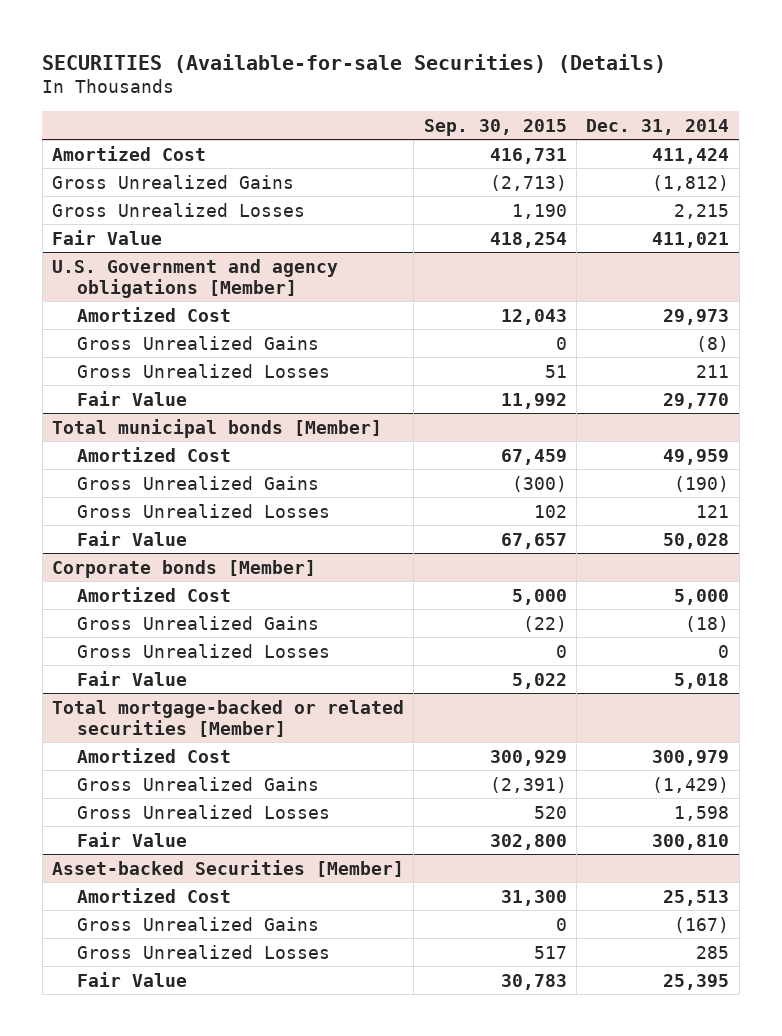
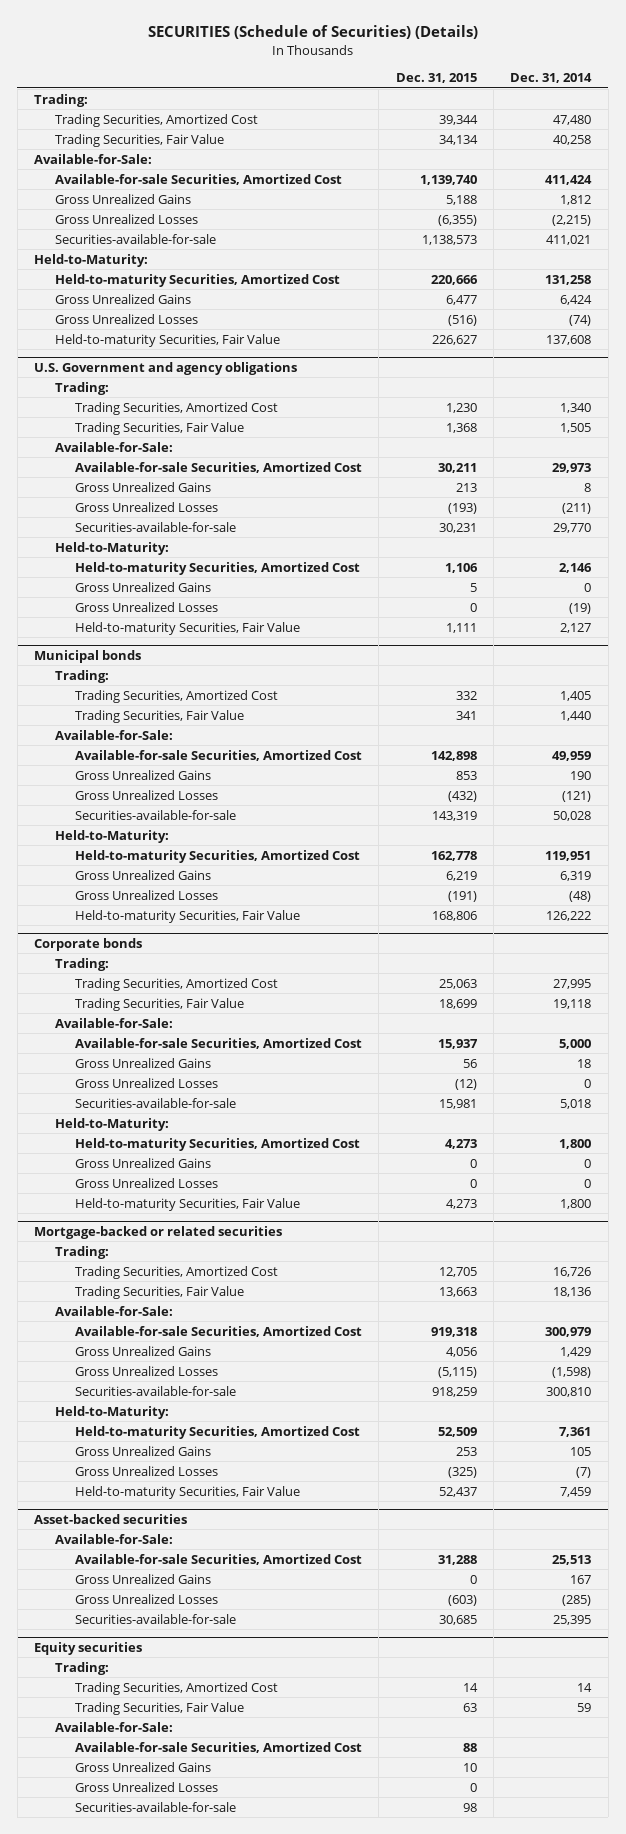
- SECURITIES (Available-for-sale Securities) (Details)
+ SECURITIES (Schedule of Securities) (Details)
- | Sep. 30, 2015 | Dec. 31, 2014
+ | Dec. 31, 2015 | Dec. 31, 2014
- Amortized Cost | 416,731 | 411,424
- Gross Unrealized Gains | (2,713) | (1,812)
- Gross Unrealized Losses | 1,190 | 2,215
- Fair Value | 418,254 | 411,021
- U.S. Government and agency obligations [Member]
- Amortized Cost | 12,043 | 29,973
- Gross Unrealized Gains | 0 | (8)
- Gross Unrealized Losses | 51 | 211
- Fair Value | 11,992 | 29,770
- Total municipal bonds [Member]
- Amortized Cost | 67,459 | 49,959
- Gross Unrealized Gains | (300) | (190)
- Gross Unrealized Losses | 102 | 121
- Fair Value | 67,657 | 50,028
- Corporate bonds [Member]
- Amortized Cost | 5,000 | 5,000
- Gross Unrealized Gains | (22) | (18)
+ Trading:
+ Trading Securities, Amortized Cost | 39,344 | 47,480
+ Trading Securities, Fair Value | 34,134 | 40,258
+ Available-for-Sale:
+ Available-for-sale Securities, Amortized Cost | 1,139,740 | 411,424
+ Gross Unrealized Gains | 5,188 | 1,812
+ Gross Unrealized Losses | (6,355) | (2,215)
+ Securities-available-for-sale | 1,138,573 | 411,021
+ Held-to-Maturity:
+ Held-to-maturity Securities, Amortized Cost | 220,666 | 131,258
+ Gross Unrealized Gains | 6,477 | 6,424
+ Gross Unrealized Losses | (516) | (74)
+ Held-to-maturity Securities, Fair Value | 226,627 | 137,608
+ U.S. Government and agency obligations
+ Trading:
+ Trading Securities, Amortized Cost | 1,230 | 1,340
+ Trading Securities, Fair Value | 1,368 | 1,505
+ Available-for-Sale:
+ Available-for-sale Securities, Amortized Cost | 30,211 | 29,973
+ Gross Unrealized Gains | 213 | 8
+ Gross Unrealized Losses | (193) | (211)
+ Securities-available-for-sale | 30,231 | 29,770
+ Held-to-Maturity:
+ Held-to-maturity Securities, Amortized Cost | 1,106 | 2,146
+ Gross Unrealized Gains | 5 | 0
+ Gross Unrealized Losses | 0 | (19)
+ Held-to-maturity Securities, Fair Value | 1,111 | 2,127
+ Municipal bonds
+ Trading:
+ Trading Securities, Amortized Cost | 332 | 1,405
+ Trading Securities, Fair Value | 341 | 1,440
+ Available-for-Sale:
+ Available-for-sale Securities, Amortized Cost | 142,898 | 49,959
+ Gross Unrealized Gains | 853 | 190
+ Gross Unrealized Losses | (432) | (121)
+ Securities-available-for-sale | 143,319 | 50,028
+ Held-to-Maturity:
+ Held-to-maturity Securities, Amortized Cost | 162,778 | 119,951
+ Gross Unrealized Gains | 6,219 | 6,319
+ Gross Unrealized Losses | (191) | (48)
+ Held-to-maturity Securities, Fair Value | 168,806 | 126,222
+ Corporate bonds
+ Trading:
+ Trading Securities, Amortized Cost | 25,063 | 27,995
+ Trading Securities, Fair Value | 18,699 | 19,118
+ Available-for-Sale:
+ Available-for-sale Securities, Amortized Cost | 15,937 | 5,000
+ Gross Unrealized Gains | 56 | 18
- Fair Value | 5,022 | 5,018
- Total mortgage-backed or related securities [Member]
- Amortized Cost | 300,929 | 300,979
- Gross Unrealized Gains | (2,391) | (1,429)
- Gross Unrealized Losses | 520 | 1,598
- Fair Value | 302,800 | 300,810
- Asset-backed Securities [Member]
- Amortized Cost | 31,300 | 25,513
- Gross Unrealized Gains | 0 | (167)
- Gross Unrealized Losses | 517 | 285
- Fair Value | 30,783 | 25,395
+ Securities-available-for-sale | 15,981 | 5,018
+ Held-to-Maturity:
+ Held-to-maturity Securities, Amortized Cost | 4,273 | 1,800
+ Gross Unrealized Gains | 0 | 0
+ Gross Unrealized Losses | 0 | 0
+ Held-to-maturity Securities, Fair Value | 4,273 | 1,800
+ Mortgage-backed or related securities
+ Trading:
+ Trading Securities, Amortized Cost | 12,705 | 16,726
+ Trading Securities, Fair Value | 13,663 | 18,136
+ Available-for-Sale:
+ Available-for-sale Securities, Amortized Cost | 919,318 | 300,979
+ Gross Unrealized Gains | 4,056 | 1,429
+ Gross Unrealized Losses | (5,115) | (1,598)
+ Securities-available-for-sale | 918,259 | 300,810
+ Held-to-Maturity:
+ Held-to-maturity Securities, Amortized Cost | 52,509 | 7,361
+ Gross Unrealized Gains | 253 | 105
+ Gross Unrealized Losses | (325) | (7)
+ Held-to-maturity Securities, Fair Value | 52,437 | 7,459
+ Asset-backed securities
+ Available-for-Sale:
+ Available-for-sale Securities, Amortized Cost | 31,288 | 25,513
+ Gross Unrealized Gains | 0 | 167
+ Gross Unrealized Losses | (603) | (285)
+ Securities-available-for-sale | 30,685 | 25,395
+ Equity securities
+ Trading:
+ Trading Securities, Amortized Cost | 14 | 14
+ Trading Securities, Fair Value | 63 | 59
+ Available-for-Sale:
+ Available-for-sale Securities, Amortized Cost | 88 |
+ Gross Unrealized Gains | 10 |
+ Gross Unrealized Losses | 0 |
+ Securities-available-for-sale | 98 |

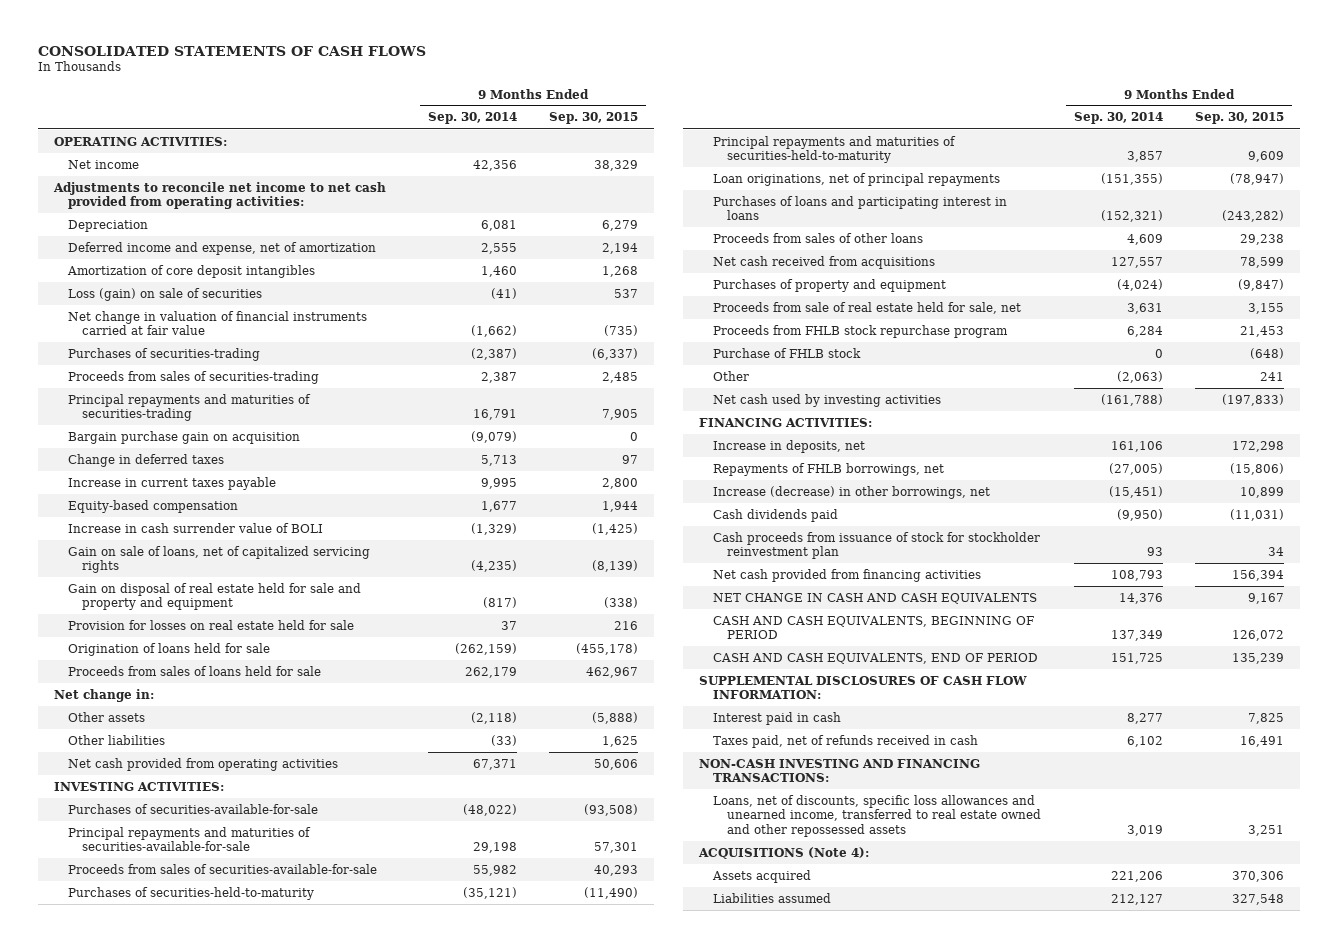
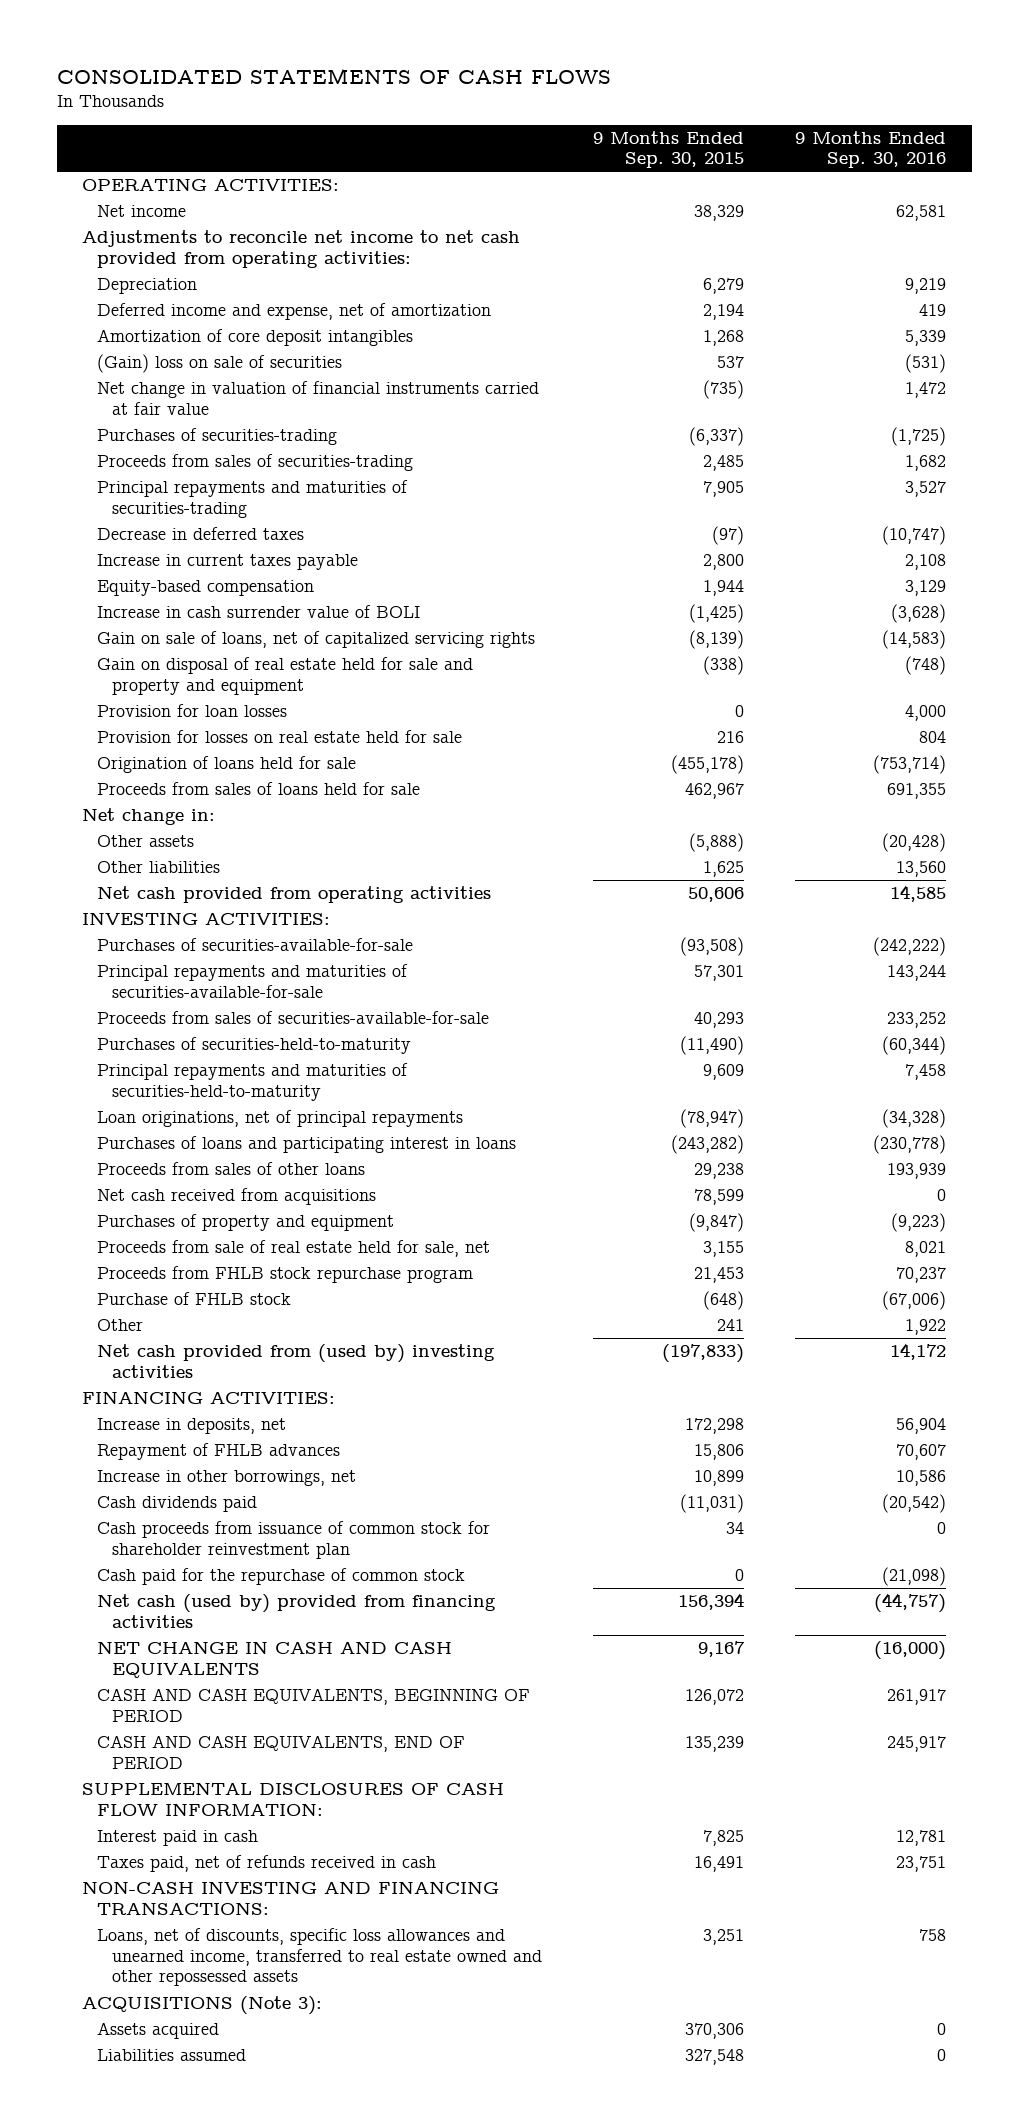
- | 9 Months Ended Sep. 30, 2014 | 9 Months Ended Sep. 30, 2015
+ | 9 Months Ended Sep. 30, 2015 | 9 Months Ended Sep. 30, 2016
- Loss (gain) on sale of securities | (41) | 537
+ (Gain) loss on sale of securities | 537 | (531)
- Bargain purchase gain on acquisition | (9,079) | 0
- Change in deferred taxes | 5,713 | 97
+ Decrease in deferred taxes | (97) | (10,747)
+ Provision for loan losses | 0 | 4,000
- Net cash used by investing activities | (161,788) | (197,833)
+ Net cash provided from (used by) investing activities | (197,833) | 14,172
- Repayments of FHLB borrowings, net | (27,005) | (15,806)
- Increase (decrease) in other borrowings, net | (15,451) | 10,899
+ Repayment of FHLB advances | 15,806 | 70,607
+ Increase in other borrowings, net | 10,899 | 10,586
- Cash proceeds from issuance of stock for stockholder reinvestment plan | 93 | 34
- Net cash provided from financing activities | 108,793 | 156,394
+ Cash proceeds from issuance of common stock for shareholder reinvestment plan | 34 | 0
+ Cash paid for the repurchase of common stock | 0 | (21,098)
+ Net cash (used by) provided from financing activities | 156,394 | (44,757)
- ACQUISITIONS (Note 4):
+ ACQUISITIONS (Note 3):

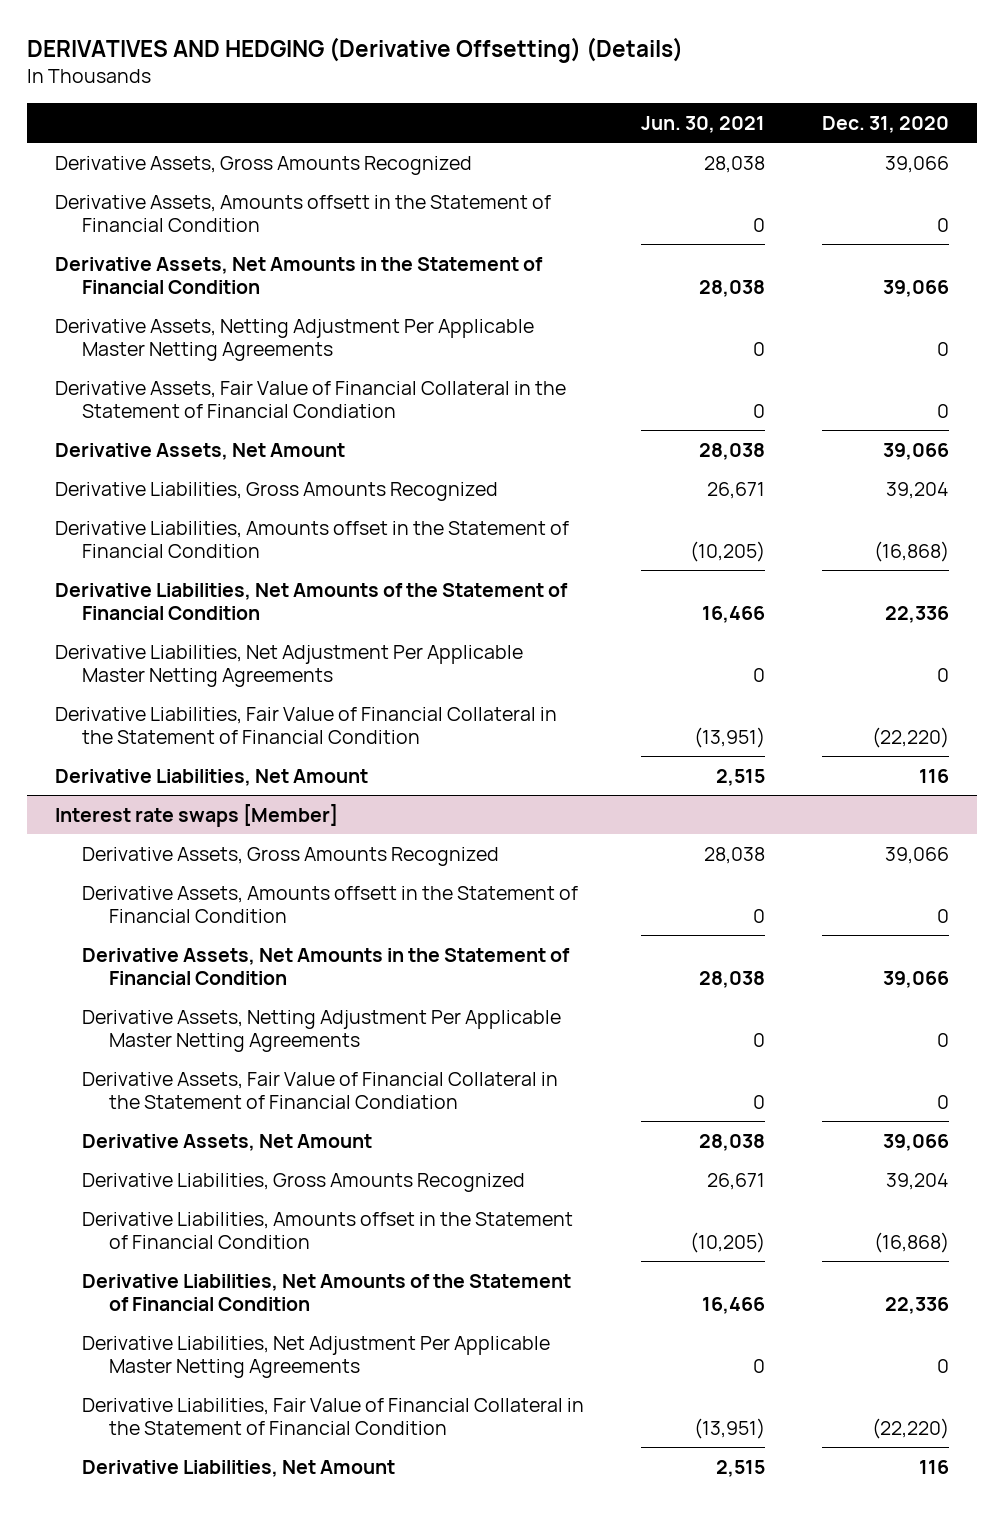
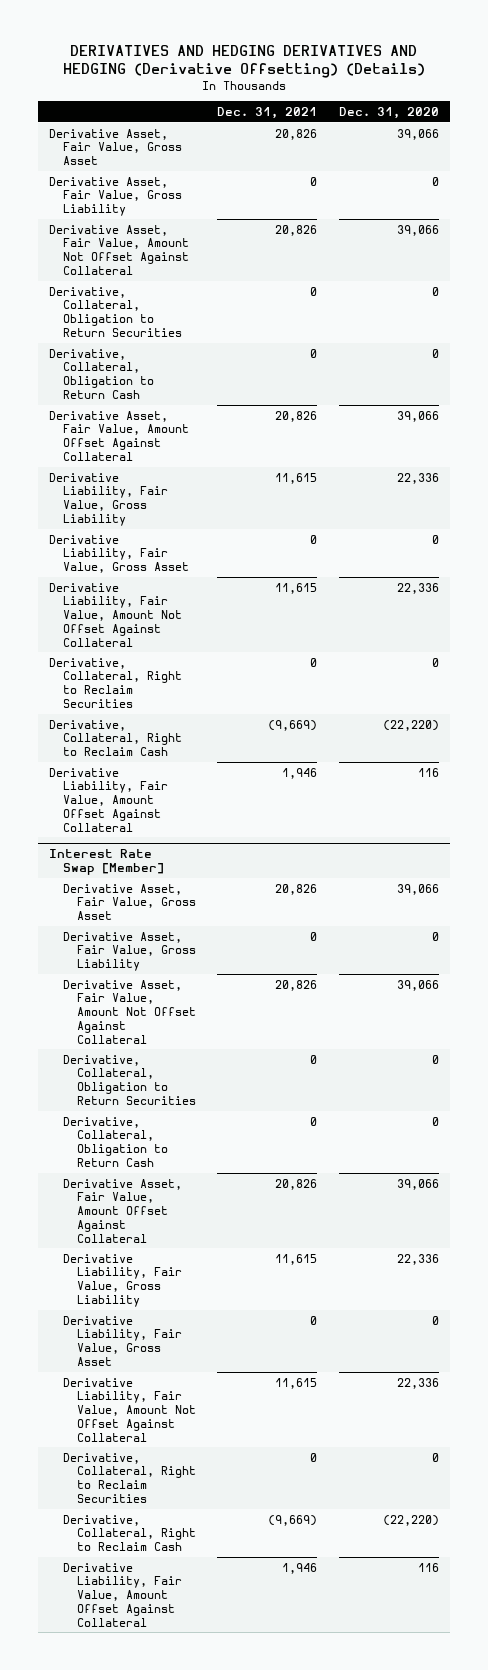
- DERIVATIVES AND HEDGING (Derivative Offsetting) (Details)
+ DERIVATIVES AND HEDGING DERIVATIVES AND HEDGING (Derivative Offsetting) (Details)
- | Jun. 30, 2021 | Dec. 31, 2020
+ | Dec. 31, 2021 | Dec. 31, 2020
- Derivative Assets, Gross Amounts Recognized | 28,038 | 39,066
- Derivative Assets, Amounts offsett in the Statement of Financial Condition | 0 | 0
- Derivative Assets, Net Amounts in the Statement of Financial Condition | 28,038 | 39,066
- Derivative Assets, Netting Adjustment Per Applicable Master Netting Agreements | 0 | 0
- Derivative Assets, Fair Value of Financial Collateral in the Statement of Financial Condiation | 0 | 0
- Derivative Assets, Net Amount | 28,038 | 39,066
- Derivative Liabilities, Gross Amounts Recognized | 26,671 | 39,204
- Derivative Liabilities, Amounts offset in the Statement of Financial Condition | (10,205) | (16,868)
- Derivative Liabilities, Net Amounts of the Statement of Financial Condition | 16,466 | 22,336
- Derivative Liabilities, Net Adjustment Per Applicable Master Netting Agreements | 0 | 0
- Derivative Liabilities, Fair Value of Financial Collateral in the Statement of Financial Condition | (13,951) | (22,220)
- Derivative Liabilities, Net Amount | 2,515 | 116
- Interest rate swaps [Member]
- Derivative Assets, Gross Amounts Recognized | 28,038 | 39,066
- Derivative Assets, Amounts offsett in the Statement of Financial Condition | 0 | 0
- Derivative Assets, Net Amounts in the Statement of Financial Condition | 28,038 | 39,066
- Derivative Assets, Netting Adjustment Per Applicable Master Netting Agreements | 0 | 0
- Derivative Assets, Fair Value of Financial Collateral in the Statement of Financial Condiation | 0 | 0
- Derivative Assets, Net Amount | 28,038 | 39,066
- Derivative Liabilities, Gross Amounts Recognized | 26,671 | 39,204
- Derivative Liabilities, Amounts offset in the Statement of Financial Condition | (10,205) | (16,868)
- Derivative Liabilities, Net Amounts of the Statement of Financial Condition | 16,466 | 22,336
- Derivative Liabilities, Net Adjustment Per Applicable Master Netting Agreements | 0 | 0
- Derivative Liabilities, Fair Value of Financial Collateral in the Statement of Financial Condition | (13,951) | (22,220)
- Derivative Liabilities, Net Amount | 2,515 | 116
+ Derivative Asset, Fair Value, Gross Asset | 20,826 | 39,066
+ Derivative Asset, Fair Value, Gross Liability | 0 | 0
+ Derivative Asset, Fair Value, Amount Not Offset Against Collateral | 20,826 | 39,066
+ Derivative, Collateral, Obligation to Return Securities | 0 | 0
+ Derivative, Collateral, Obligation to Return Cash | 0 | 0
+ Derivative Asset, Fair Value, Amount Offset Against Collateral | 20,826 | 39,066
+ Derivative Liability, Fair Value, Gross Liability | 11,615 | 22,336
+ Derivative Liability, Fair Value, Gross Asset | 0 | 0
+ Derivative Liability, Fair Value, Amount Not Offset Against Collateral | 11,615 | 22,336
+ Derivative, Collateral, Right to Reclaim Securities | 0 | 0
+ Derivative, Collateral, Right to Reclaim Cash | (9,669) | (22,220)
+ Derivative Liability, Fair Value, Amount Offset Against Collateral | 1,946 | 116
+ Interest Rate Swap [Member]
+ Derivative Asset, Fair Value, Gross Asset | 20,826 | 39,066
+ Derivative Asset, Fair Value, Gross Liability | 0 | 0
+ Derivative Asset, Fair Value, Amount Not Offset Against Collateral | 20,826 | 39,066
+ Derivative, Collateral, Obligation to Return Securities | 0 | 0
+ Derivative, Collateral, Obligation to Return Cash | 0 | 0
+ Derivative Asset, Fair Value, Amount Offset Against Collateral | 20,826 | 39,066
+ Derivative Liability, Fair Value, Gross Liability | 11,615 | 22,336
+ Derivative Liability, Fair Value, Gross Asset | 0 | 0
+ Derivative Liability, Fair Value, Amount Not Offset Against Collateral | 11,615 | 22,336
+ Derivative, Collateral, Right to Reclaim Securities | 0 | 0
+ Derivative, Collateral, Right to Reclaim Cash | (9,669) | (22,220)
+ Derivative Liability, Fair Value, Amount Offset Against Collateral | 1,946 | 116

